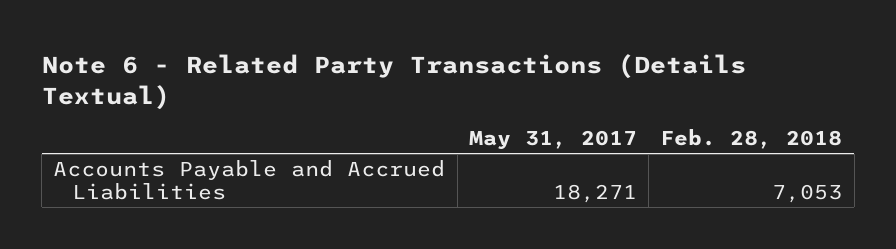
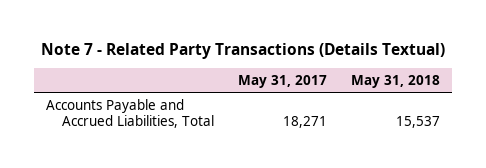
- Note 6 - Related Party Transactions (Details Textual)
+ Note 7 - Related Party Transactions (Details Textual)
- | May 31, 2017 | Feb. 28, 2018
+ | May 31, 2017 | May 31, 2018
- Accounts Payable and Accrued Liabilities | 18,271 | 7,053
+ Accounts Payable and Accrued Liabilities, Total | 18,271 | 15,537

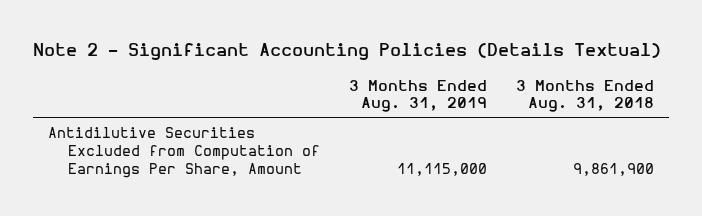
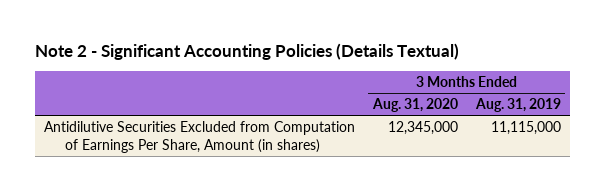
- | 3 Months Ended Aug. 31, 2019 | 3 Months Ended Aug. 31, 2018
+ | 3 Months Ended Aug. 31, 2020 | 3 Months Ended Aug. 31, 2019
- Antidilutive Securities Excluded from Computation of Earnings Per Share, Amount | 11,115,000 | 9,861,900
+ Antidilutive Securities Excluded from Computation of Earnings Per Share, Amount (in shares) | 12,345,000 | 11,115,000

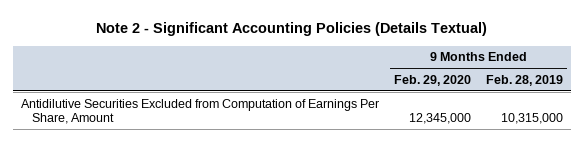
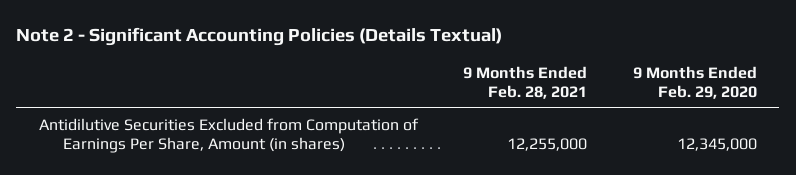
- | 9 Months Ended Feb. 29, 2020 | 9 Months Ended Feb. 28, 2019
+ | 9 Months Ended Feb. 28, 2021 | 9 Months Ended Feb. 29, 2020
- Antidilutive Securities Excluded from Computation of Earnings Per Share, Amount | 12,345,000 | 10,315,000
+ Antidilutive Securities Excluded from Computation of Earnings Per Share, Amount (in shares) | 12,255,000 | 12,345,000

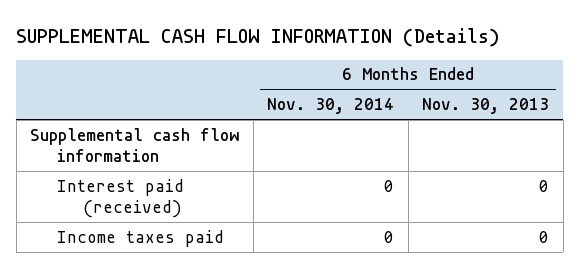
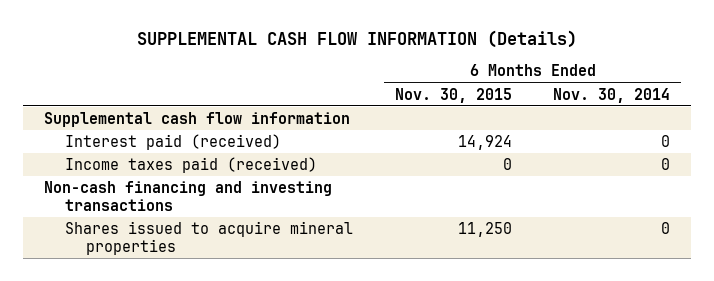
- | 6 Months Ended Nov. 30, 2014 | 6 Months Ended Nov. 30, 2013
+ | 6 Months Ended Nov. 30, 2015 | 6 Months Ended Nov. 30, 2014
- Income taxes paid | 0 | 0
+ Income taxes paid (received) | 0 | 0
+ Non-cash financing and investing transactions
+ Shares issued to acquire mineral properties | 11,250 | 0

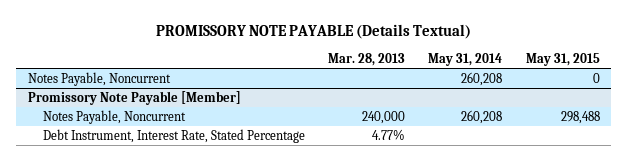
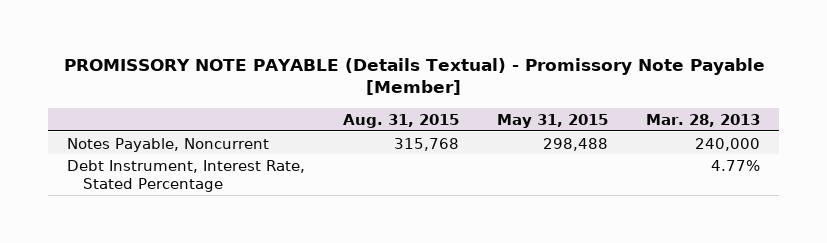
- PROMISSORY NOTE PAYABLE (Details Textual)
+ PROMISSORY NOTE PAYABLE (Details Textual) - Promissory Note Payable [Member]
- | Mar. 28, 2013 | May 31, 2014 | May 31, 2015
+ | Aug. 31, 2015 | May 31, 2015 | Mar. 28, 2013
- Notes Payable, Noncurrent | | 260,208 | 0
- Promissory Note Payable [Member]

